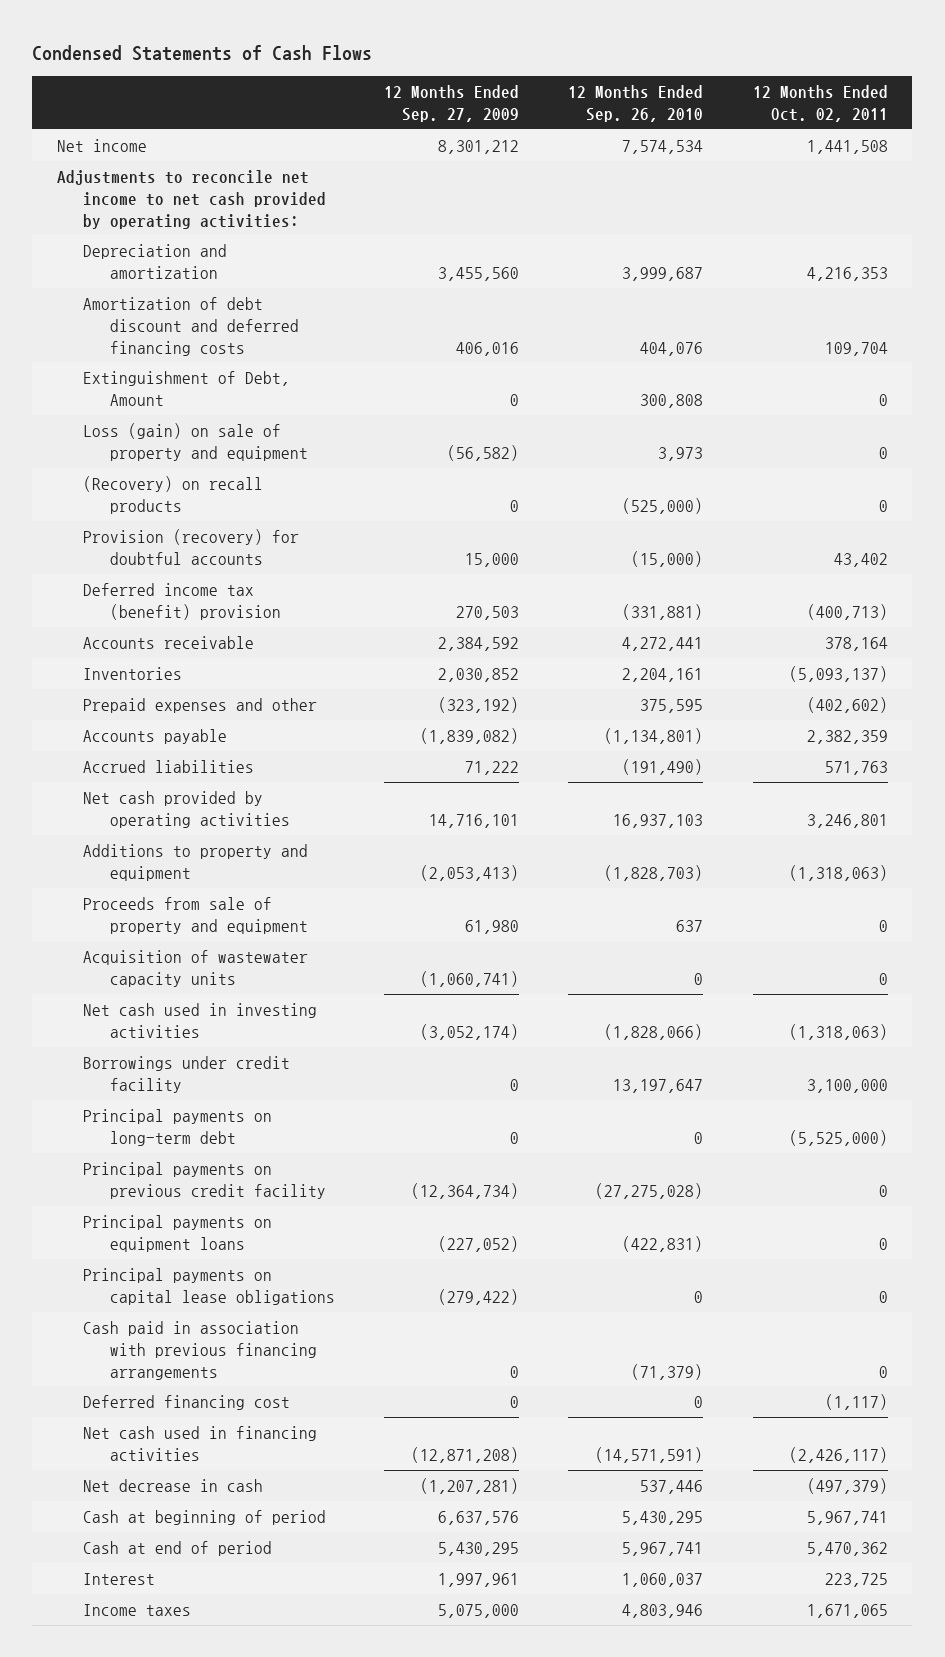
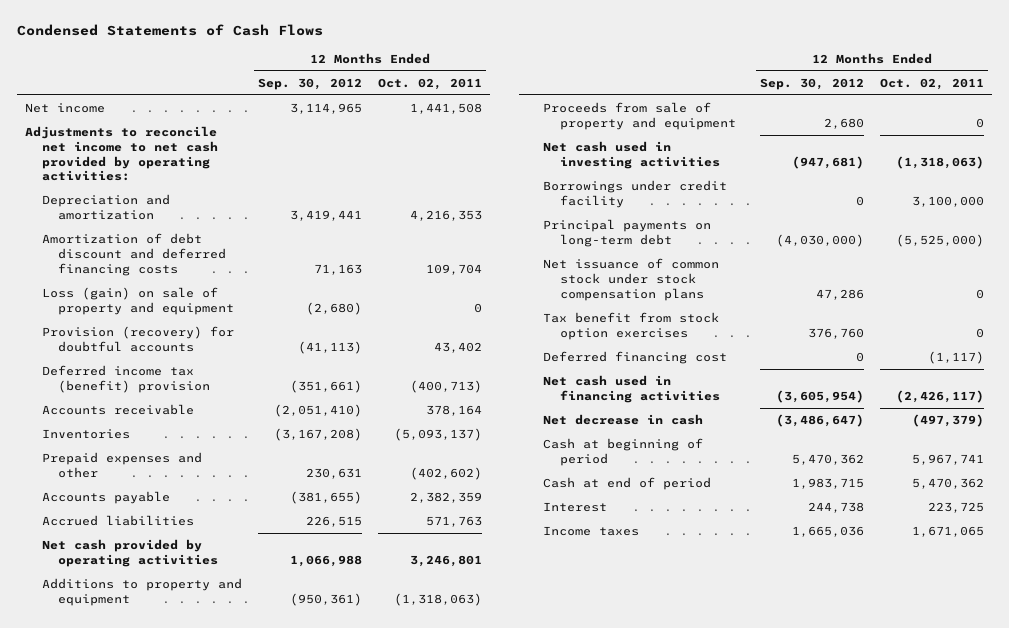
- | 12 Months Ended Sep. 27, 2009 | 12 Months Ended Sep. 26, 2010 | 12 Months Ended Oct. 02, 2011
+ | 12 Months Ended Sep. 30, 2012 | 12 Months Ended Oct. 02, 2011
- Extinguishment of Debt, Amount | 0 | 300,808 | 0
- (Recovery) on recall products | 0 | (525,000) | 0
- Acquisition of wastewater capacity units | (1,060,741) | 0 | 0
- Principal payments on previous credit facility | (12,364,734) | (27,275,028) | 0
- Principal payments on equipment loans | (227,052) | (422,831) | 0
- Principal payments on capital lease obligations | (279,422) | 0 | 0
- Cash paid in association with previous financing arrangements | 0 | (71,379) | 0
+ Net issuance of common stock under stock compensation plans | 47,286 | 0
+ Tax benefit from stock option exercises | 376,760 | 0

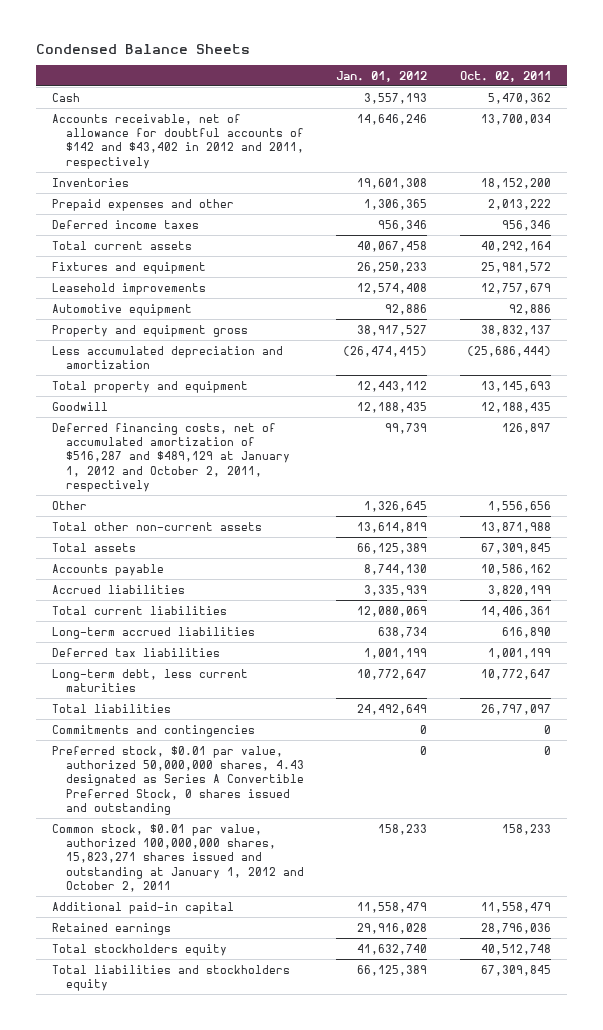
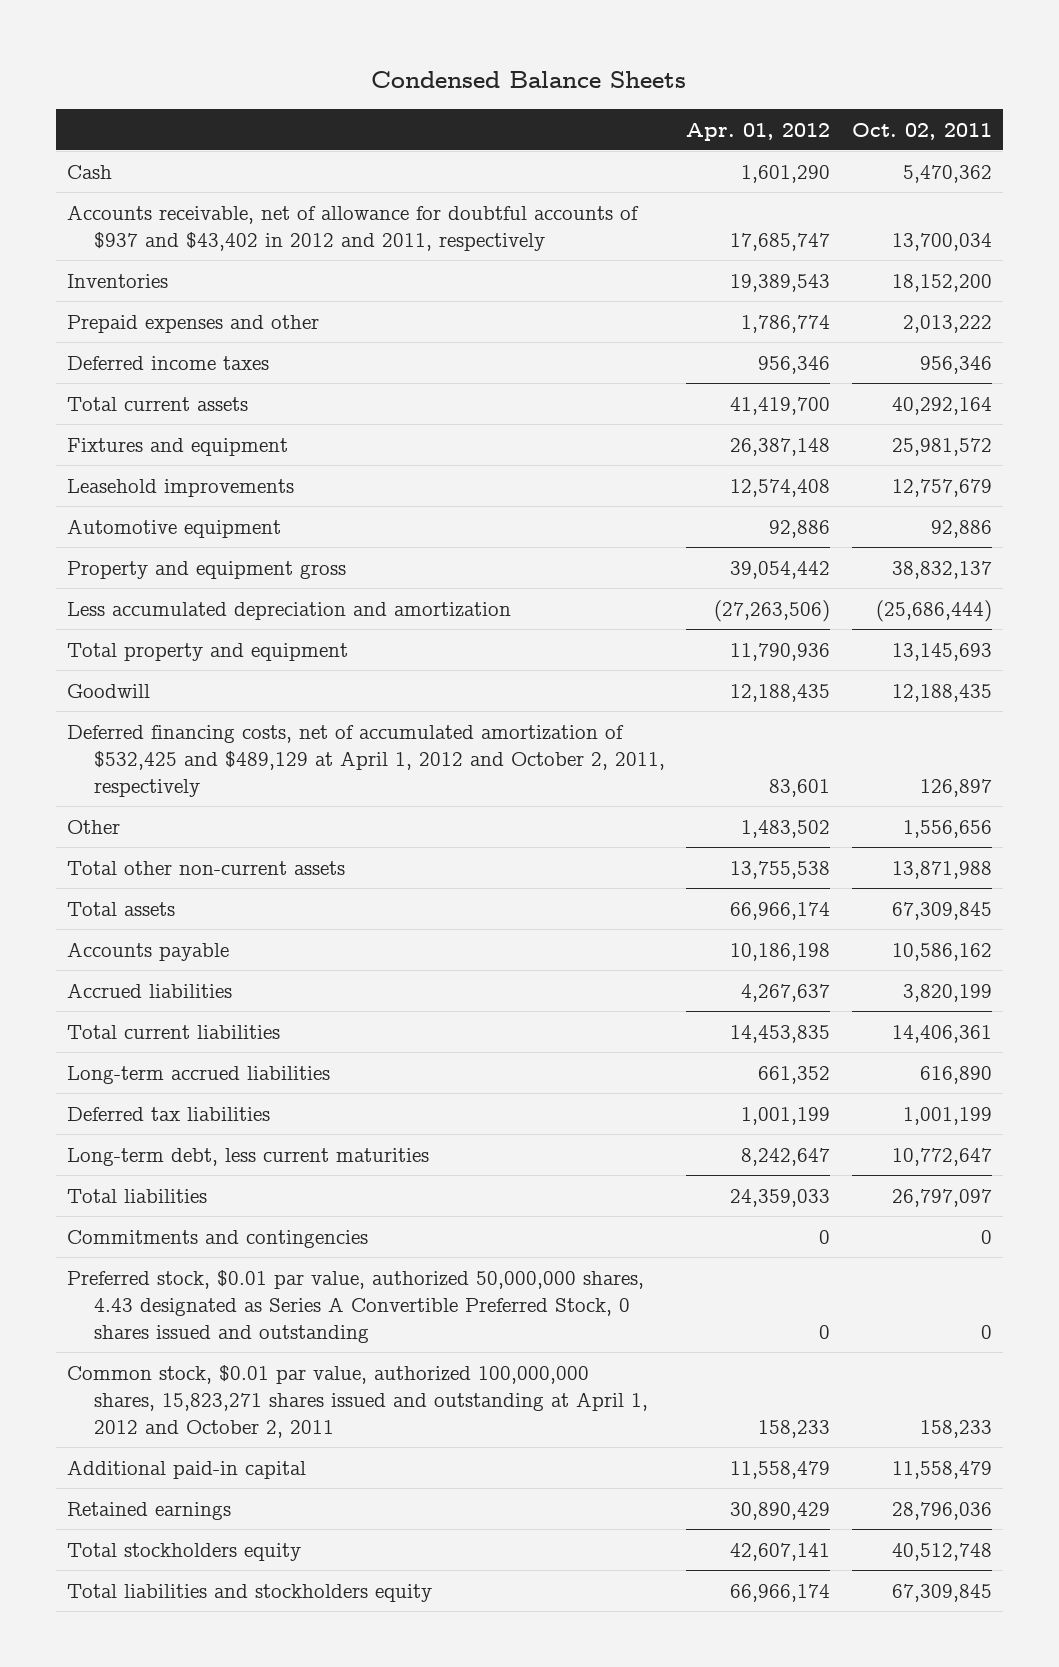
- | Jan. 01, 2012 | Oct. 02, 2011
+ | Apr. 01, 2012 | Oct. 02, 2011
- Accounts receivable, net of allowance for doubtful accounts of $142 and $43,402 in 2012 and 2011, respectively | 14,646,246 | 13,700,034
+ Accounts receivable, net of allowance for doubtful accounts of $937 and $43,402 in 2012 and 2011, respectively | 17,685,747 | 13,700,034
- Deferred financing costs, net of accumulated amortization of $516,287 and $489,129 at January 1, 2012 and October 2, 2011, respectively | 99,739 | 126,897
+ Deferred financing costs, net of accumulated amortization of $532,425 and $489,129 at April 1, 2012 and October 2, 2011, respectively | 83,601 | 126,897
- Common stock, $0.01 par value, authorized 100,000,000 shares, 15,823,271 shares issued and outstanding at January 1, 2012 and October 2, 2011 | 158,233 | 158,233
+ Common stock, $0.01 par value, authorized 100,000,000 shares, 15,823,271 shares issued and outstanding at April 1, 2012 and October 2, 2011 | 158,233 | 158,233

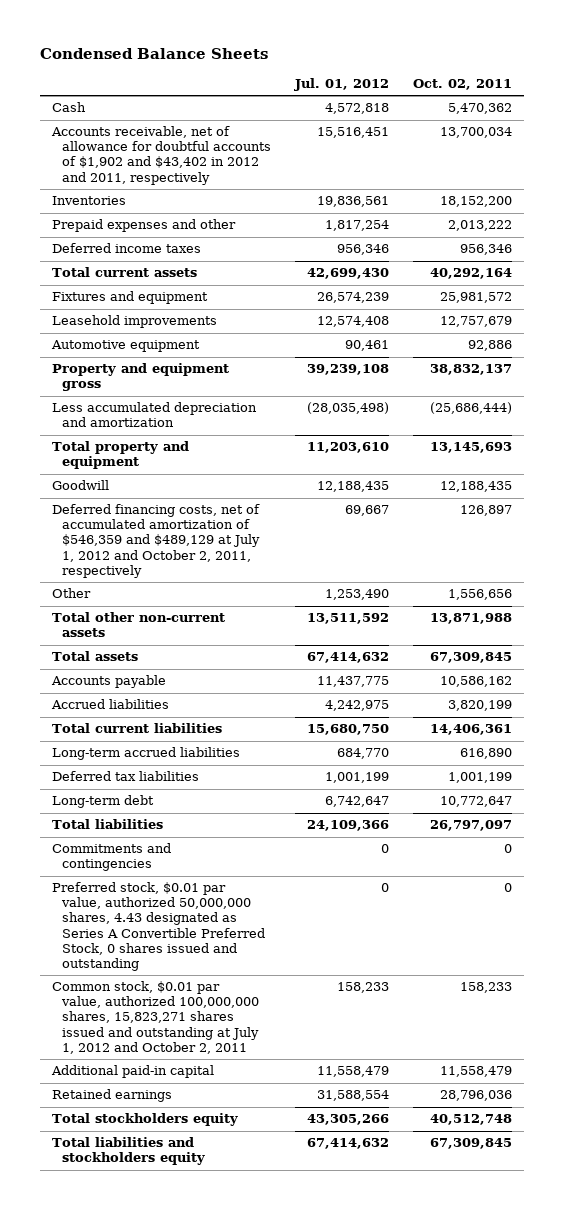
- | Apr. 01, 2012 | Oct. 02, 2011
+ | Jul. 01, 2012 | Oct. 02, 2011
- Accounts receivable, net of allowance for doubtful accounts of $937 and $43,402 in 2012 and 2011, respectively | 17,685,747 | 13,700,034
+ Accounts receivable, net of allowance for doubtful accounts of $1,902 and $43,402 in 2012 and 2011, respectively | 15,516,451 | 13,700,034
- Deferred financing costs, net of accumulated amortization of $532,425 and $489,129 at April 1, 2012 and October 2, 2011, respectively | 83,601 | 126,897
+ Deferred financing costs, net of accumulated amortization of $546,359 and $489,129 at July 1, 2012 and October 2, 2011, respectively | 69,667 | 126,897
- Long-term debt, less current maturities | 8,242,647 | 10,772,647
+ Long-term debt | 6,742,647 | 10,772,647
- Common stock, $0.01 par value, authorized 100,000,000 shares, 15,823,271 shares issued and outstanding at April 1, 2012 and October 2, 2011 | 158,233 | 158,233
+ Common stock, $0.01 par value, authorized 100,000,000 shares, 15,823,271 shares issued and outstanding at July 1, 2012 and October 2, 2011 | 158,233 | 158,233

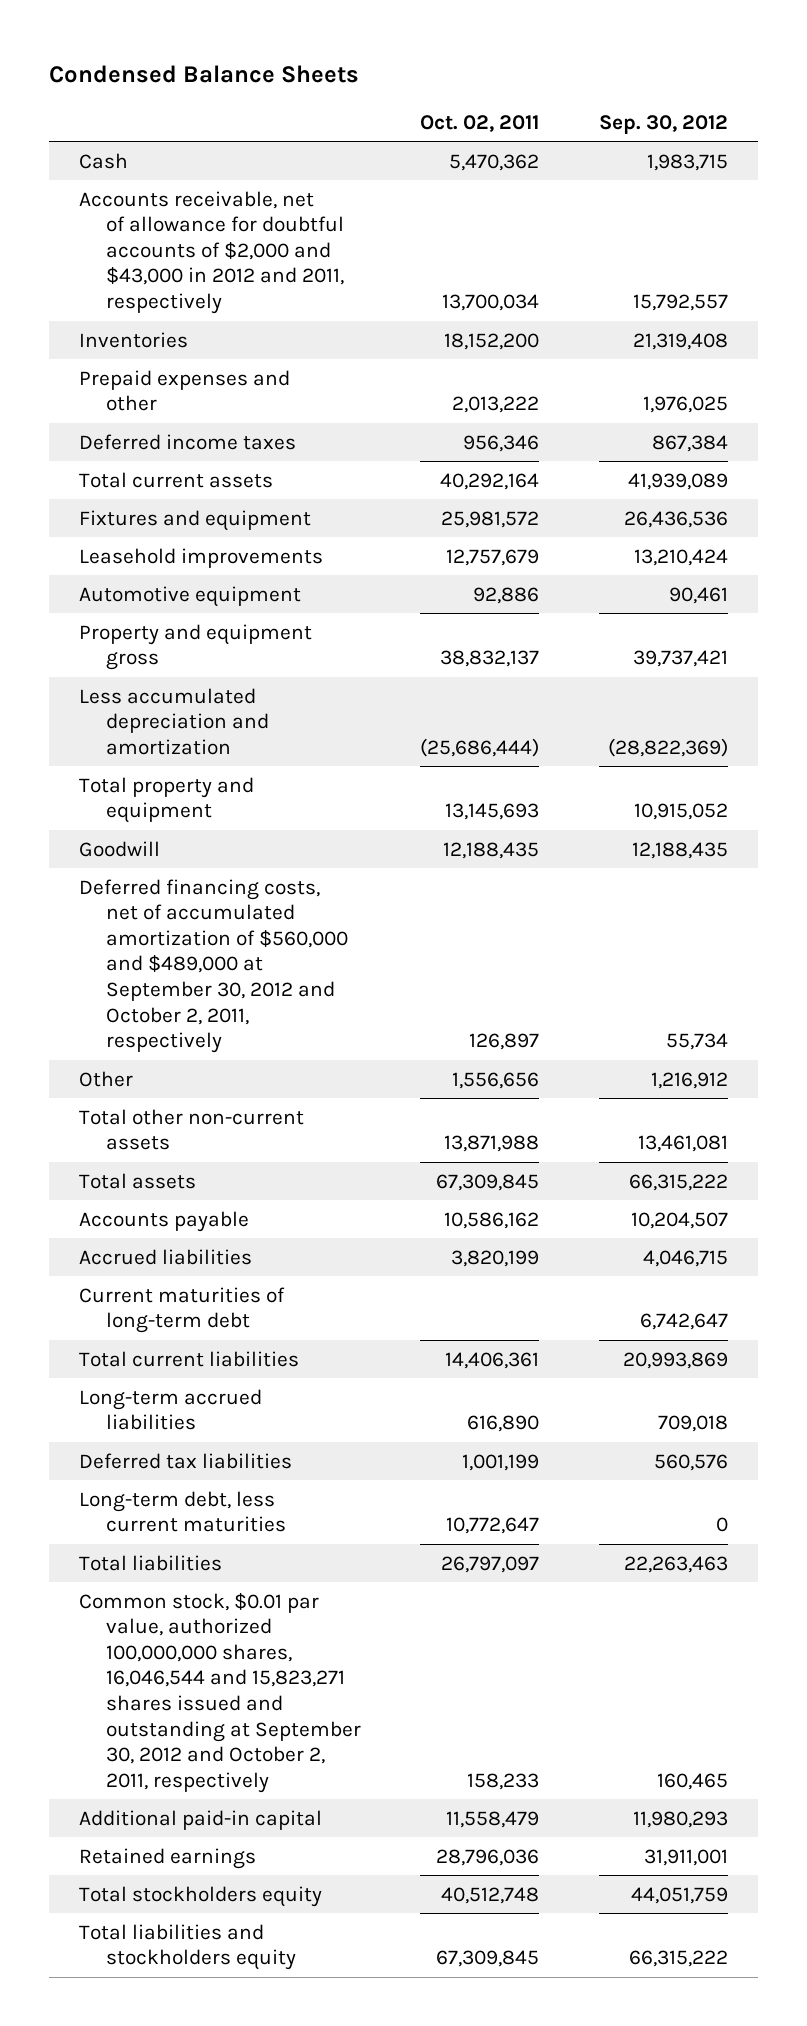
- | Jul. 01, 2012 | Oct. 02, 2011
+ | Oct. 02, 2011 | Sep. 30, 2012
- Accounts receivable, net of allowance for doubtful accounts of $1,902 and $43,402 in 2012 and 2011, respectively | 15,516,451 | 13,700,034
+ Accounts receivable, net of allowance for doubtful accounts of $2,000 and $43,000 in 2012 and 2011, respectively | 13,700,034 | 15,792,557
- Deferred financing costs, net of accumulated amortization of $546,359 and $489,129 at July 1, 2012 and October 2, 2011, respectively | 69,667 | 126,897
+ Deferred financing costs, net of accumulated amortization of $560,000 and $489,000 at September 30, 2012 and October 2, 2011, respectively | 126,897 | 55,734
+ Current maturities of long-term debt | | 6,742,647
- Long-term debt | 6,742,647 | 10,772,647
+ Long-term debt, less current maturities | 10,772,647 | 0
- Commitments and contingencies | 0 | 0
- Preferred stock, $0.01 par value, authorized 50,000,000 shares, 4.43 designated as Series A Convertible Preferred Stock, 0 shares issued and outstanding | 0 | 0
- Common stock, $0.01 par value, authorized 100,000,000 shares, 15,823,271 shares issued and outstanding at July 1, 2012 and October 2, 2011 | 158,233 | 158,233
+ Common stock, $0.01 par value, authorized 100,000,000 shares, 16,046,544 and 15,823,271 shares issued and outstanding at September 30, 2012 and October 2, 2011, respectively | 158,233 | 160,465

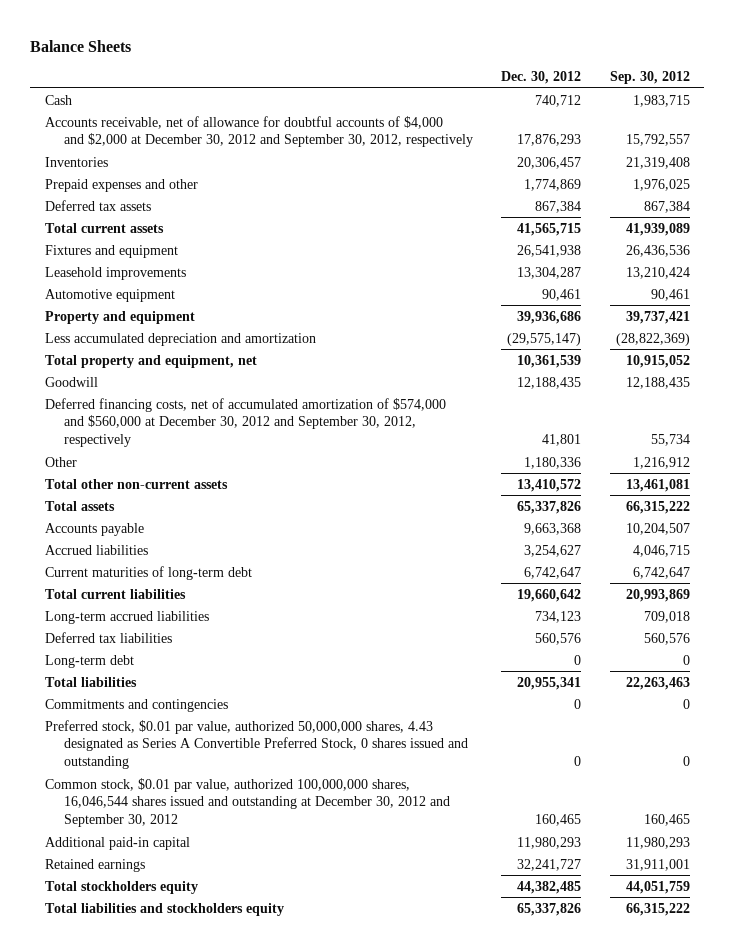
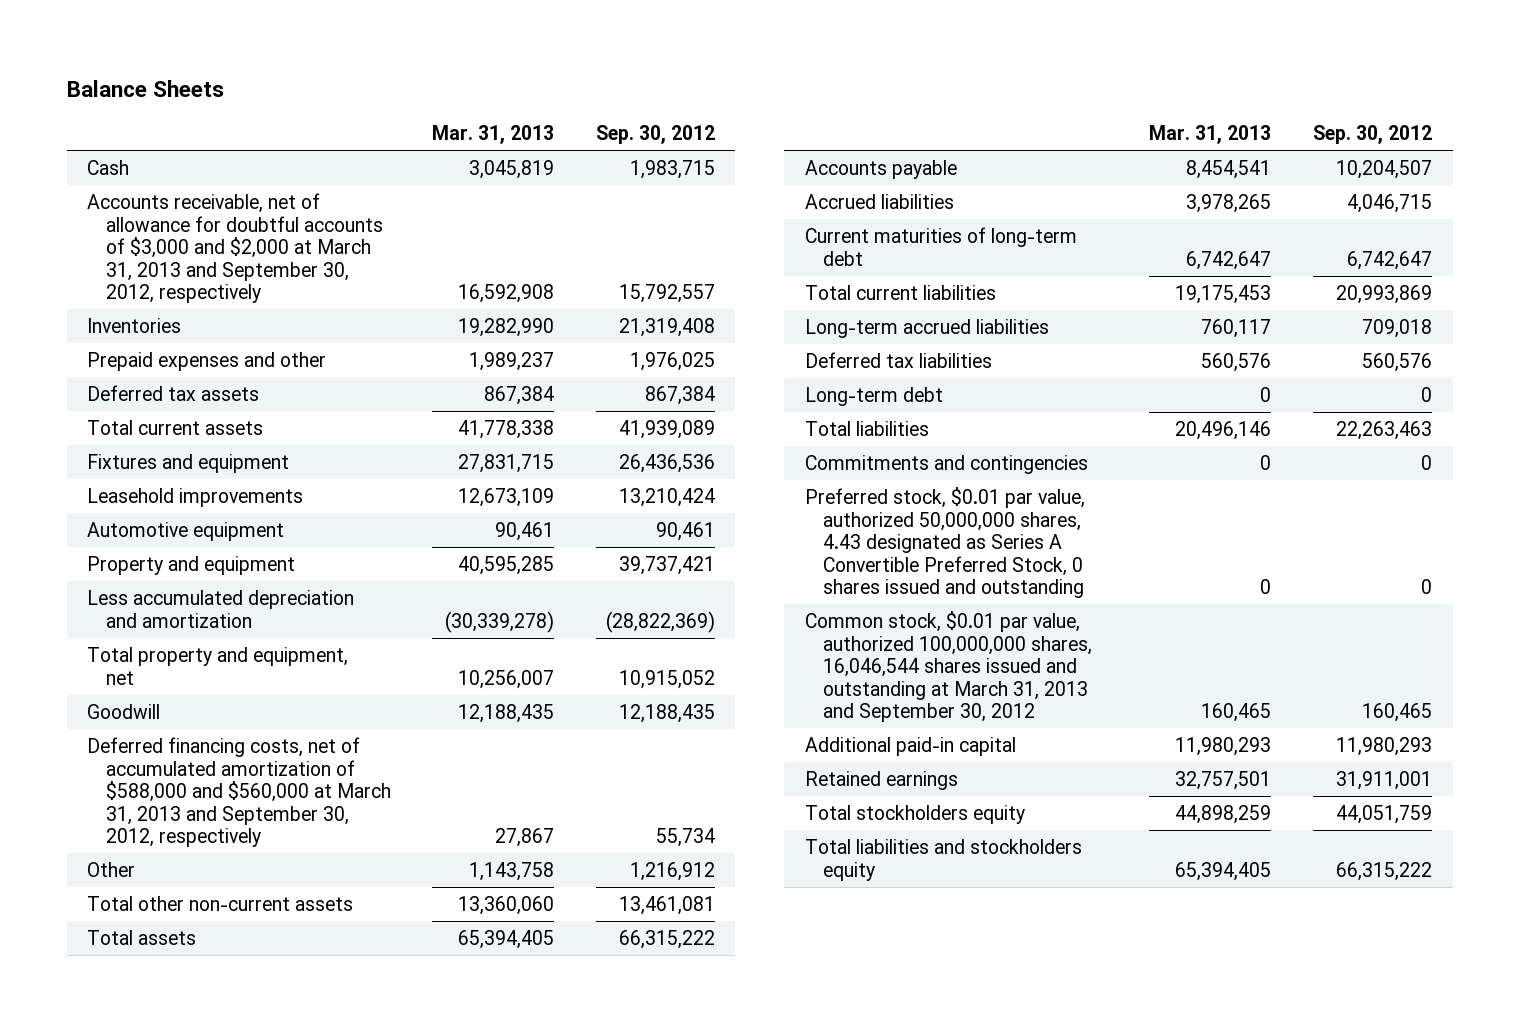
- | Dec. 30, 2012 | Sep. 30, 2012
+ | Mar. 31, 2013 | Sep. 30, 2012
- Accounts receivable, net of allowance for doubtful accounts of $4,000 and $2,000 at December 30, 2012 and September 30, 2012, respectively | 17,876,293 | 15,792,557
+ Accounts receivable, net of allowance for doubtful accounts of $3,000 and $2,000 at March 31, 2013 and September 30, 2012, respectively | 16,592,908 | 15,792,557
- Deferred financing costs, net of accumulated amortization of $574,000 and $560,000 at December 30, 2012 and September 30, 2012, respectively | 41,801 | 55,734
+ Deferred financing costs, net of accumulated amortization of $588,000 and $560,000 at March 31, 2013 and September 30, 2012, respectively | 27,867 | 55,734
- Common stock, $0.01 par value, authorized 100,000,000 shares, 16,046,544 shares issued and outstanding at December 30, 2012 and September 30, 2012 | 160,465 | 160,465
+ Common stock, $0.01 par value, authorized 100,000,000 shares, 16,046,544 shares issued and outstanding at March 31, 2013 and September 30, 2012 | 160,465 | 160,465

